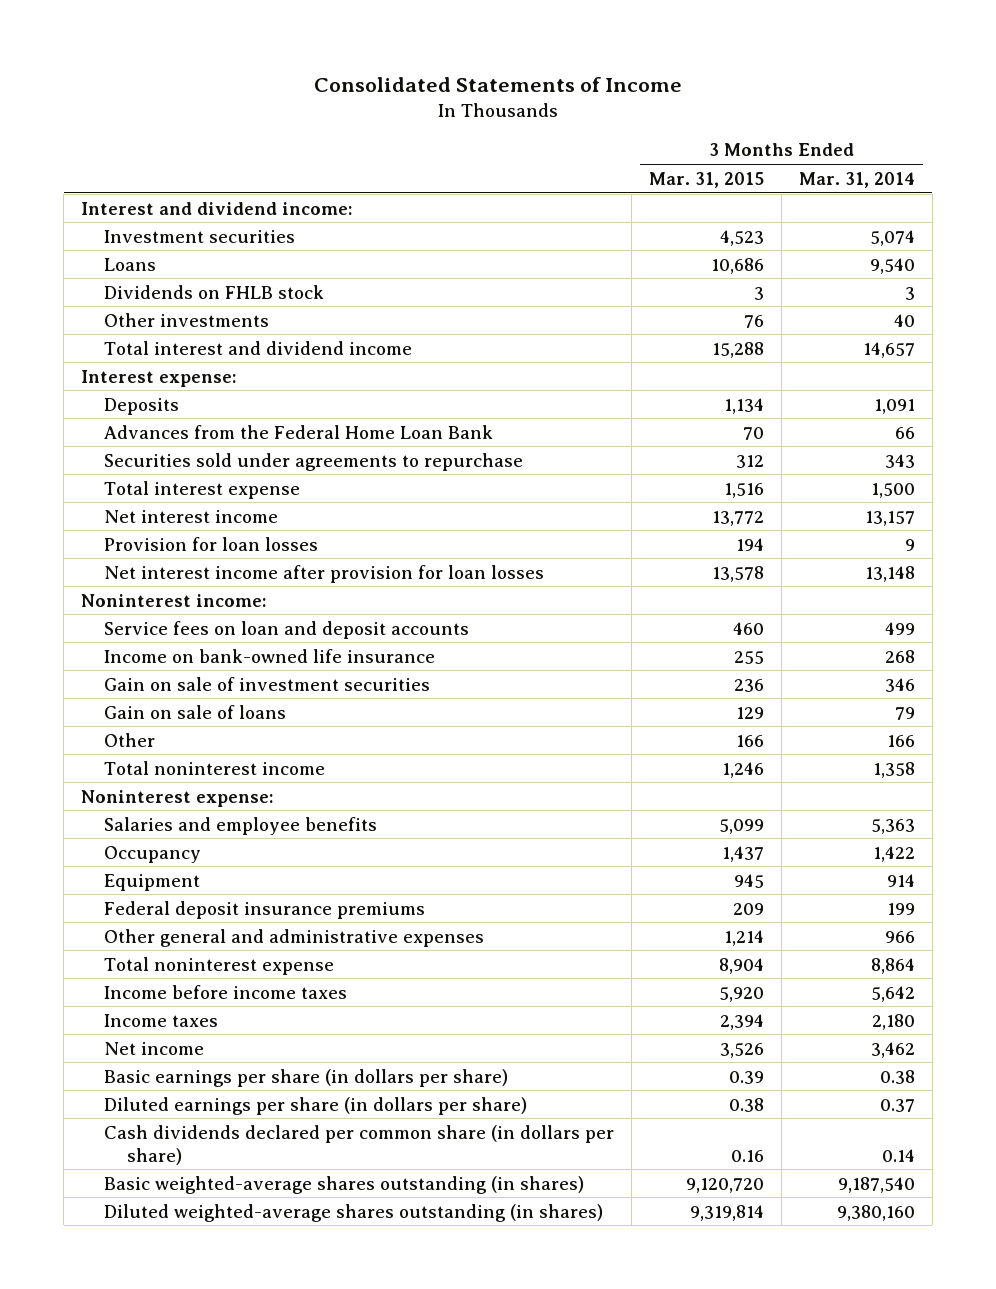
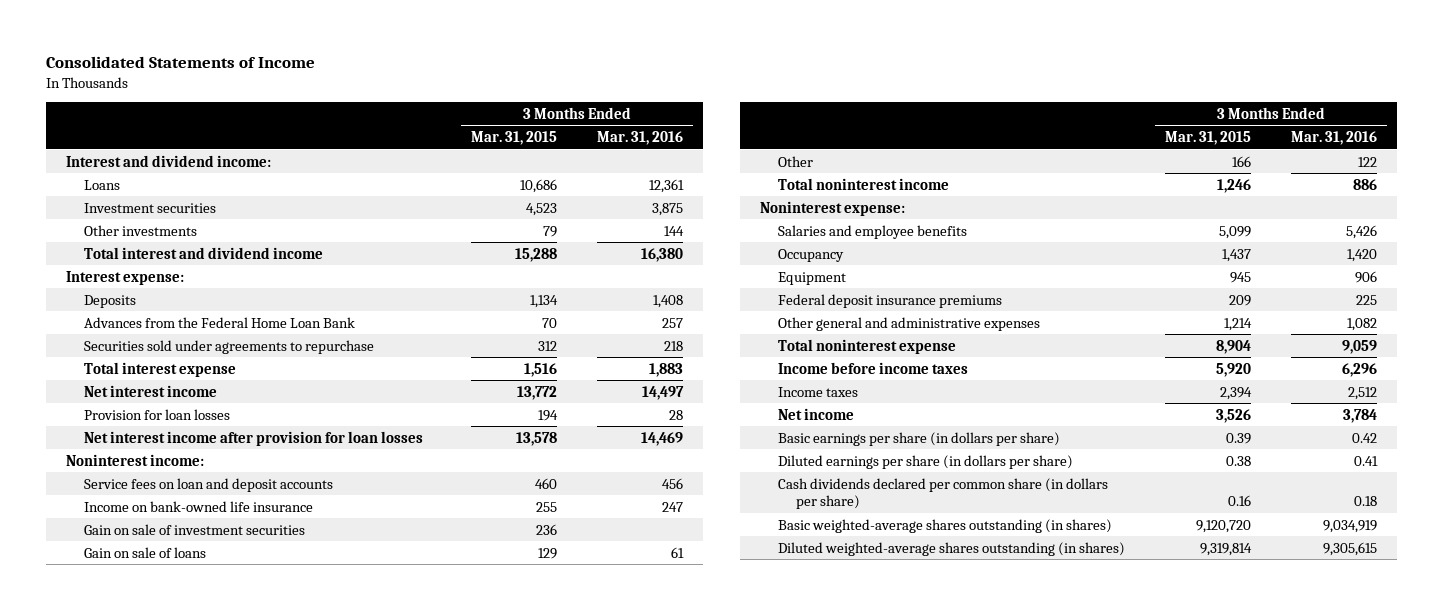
- | 3 Months Ended Mar. 31, 2015 | 3 Months Ended Mar. 31, 2014
+ | 3 Months Ended Mar. 31, 2015 | 3 Months Ended Mar. 31, 2016
- Dividends on FHLB stock | 3 | 3
- Other investments | 76 | 40
moved down: Investment securities | 4,523 | 3,875
+ Other investments | 79 | 144

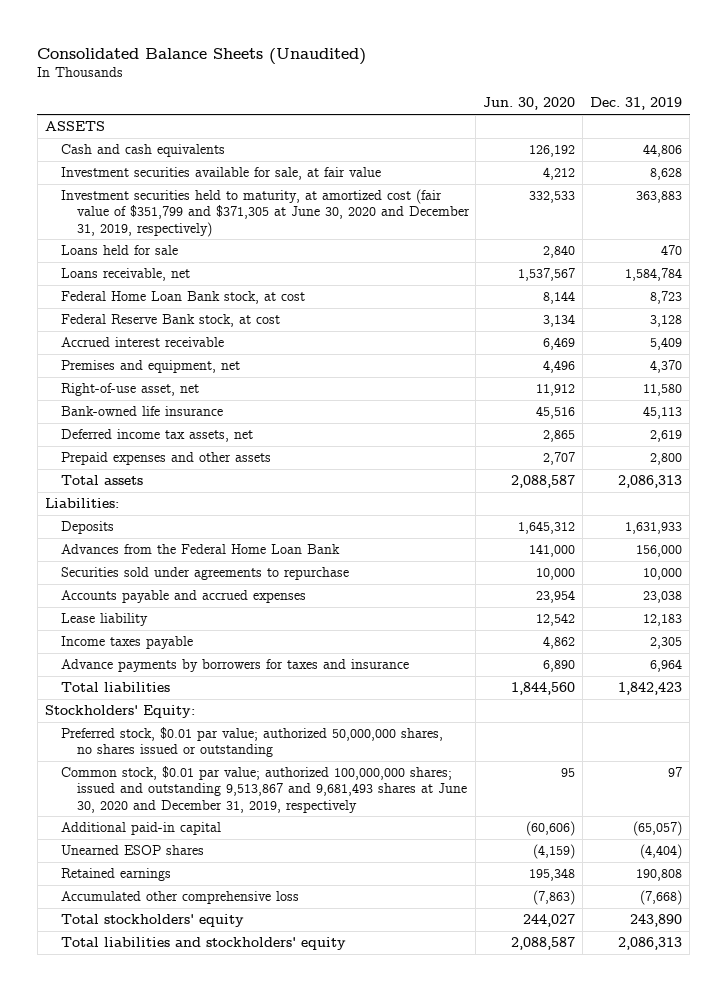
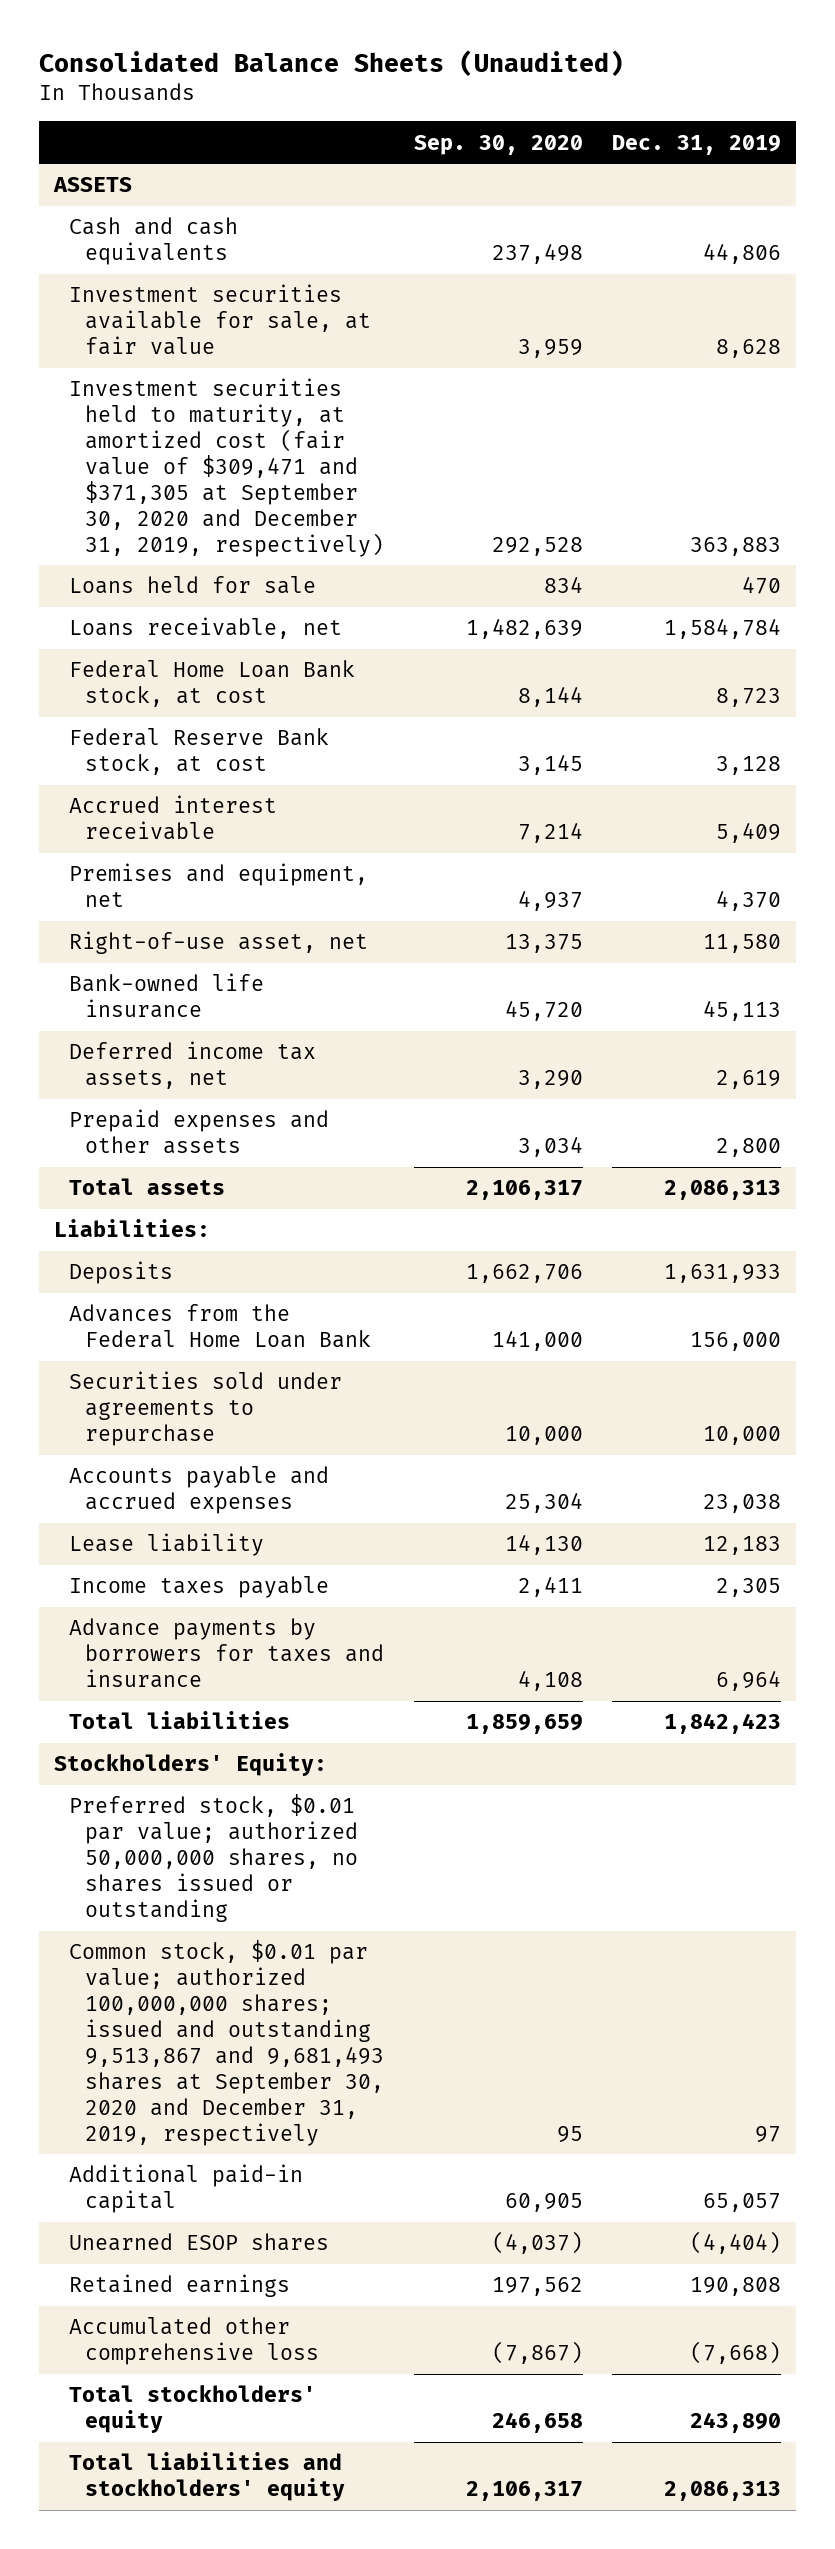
- | Jun. 30, 2020 | Dec. 31, 2019
+ | Sep. 30, 2020 | Dec. 31, 2019
- Investment securities held to maturity, at amortized cost (fair value of $351,799 and $371,305 at June 30, 2020 and December 31, 2019, respectively) | 332,533 | 363,883
+ Investment securities held to maturity, at amortized cost (fair value of $309,471 and $371,305 at September 30, 2020 and December 31, 2019, respectively) | 292,528 | 363,883
- Common stock, $0.01 par value; authorized 100,000,000 shares; issued and outstanding 9,513,867 and 9,681,493 shares at June 30, 2020 and December 31, 2019, respectively | 95 | 97
- Additional paid-in capital | (60,606) | (65,057)
+ Common stock, $0.01 par value; authorized 100,000,000 shares; issued and outstanding 9,513,867 and 9,681,493 shares at September 30, 2020 and December 31, 2019, respectively | 95 | 97
+ Additional paid-in capital | 60,905 | 65,057

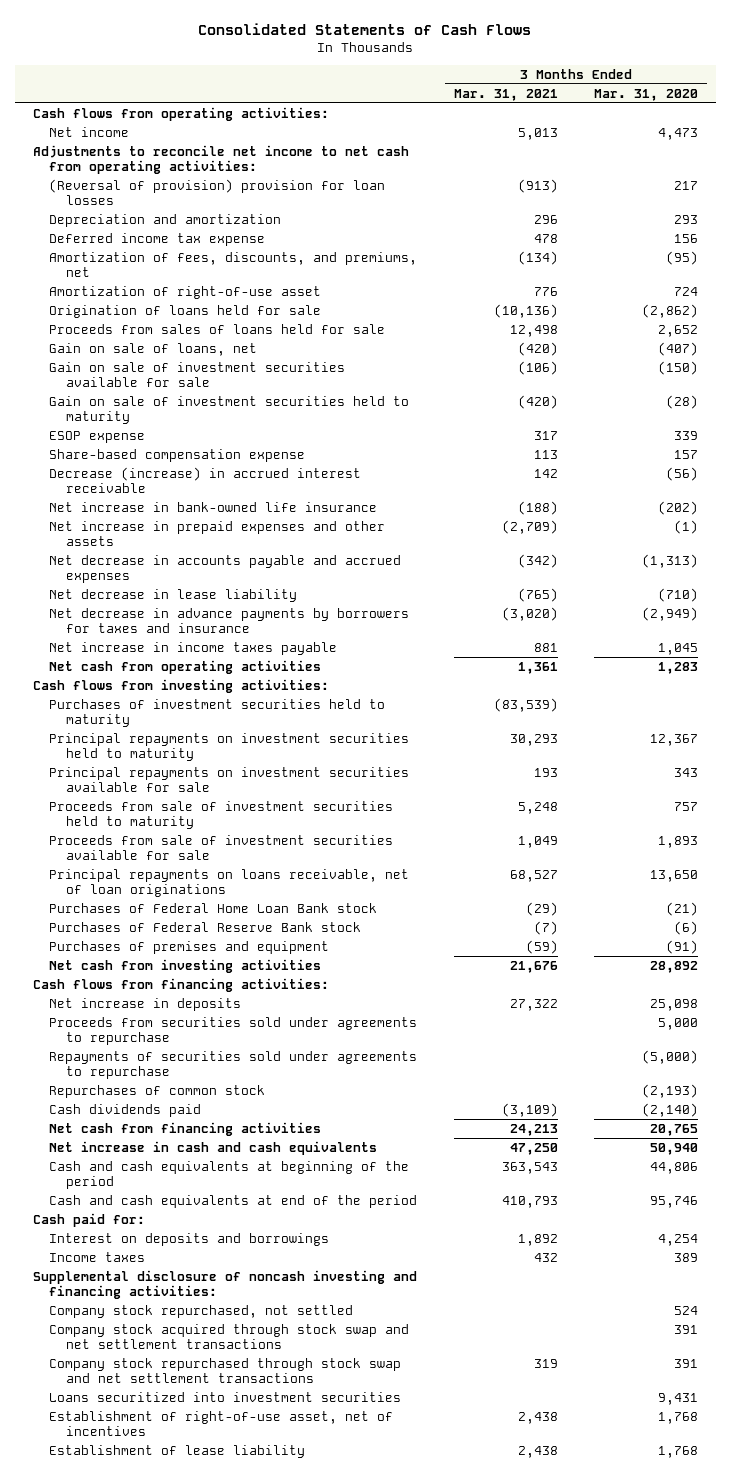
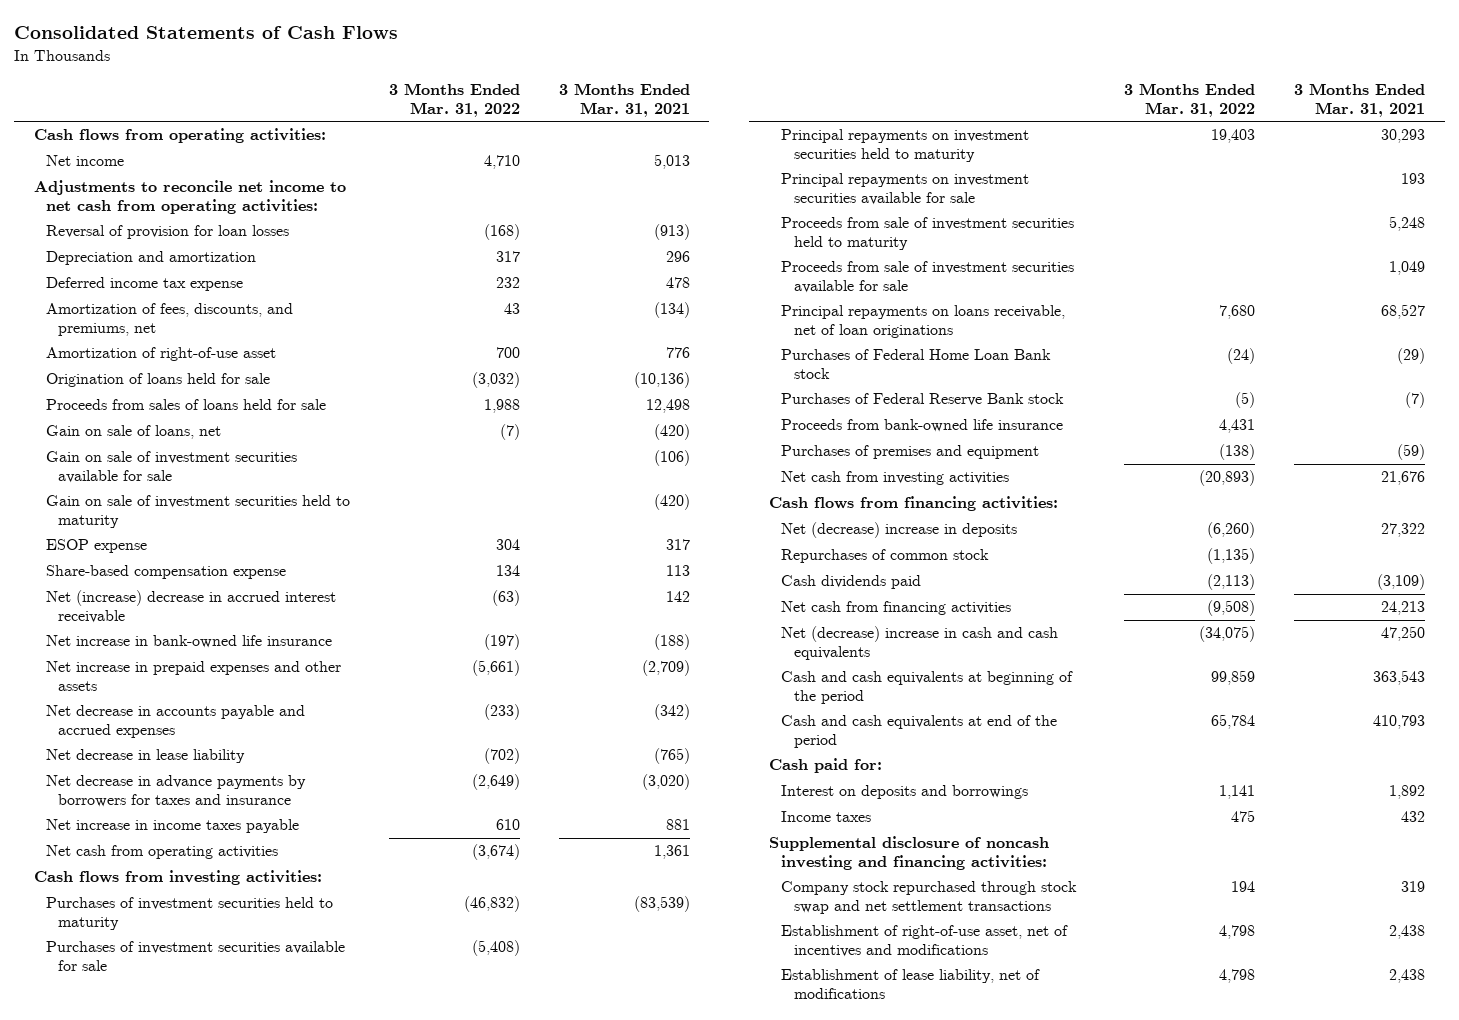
- | 3 Months Ended Mar. 31, 2021 | 3 Months Ended Mar. 31, 2020
+ | 3 Months Ended Mar. 31, 2022 | 3 Months Ended Mar. 31, 2021
- (Reversal of provision) provision for loan losses | (913) | 217
+ Reversal of provision for loan losses | (168) | (913)
- Decrease (increase) in accrued interest receivable | 142 | (56)
+ Net (increase) decrease in accrued interest receivable | (63) | 142
+ Purchases of investment securities available for sale | (5,408) |
+ Proceeds from bank-owned life insurance | 4,431 |
- Net increase in deposits | 27,322 | 25,098
- Proceeds from securities sold under agreements to repurchase | | 5,000
- Repayments of securities sold under agreements to repurchase | | (5,000)
+ Net (decrease) increase in deposits | (6,260) | 27,322
- Net increase in cash and cash equivalents | 47,250 | 50,940
+ Net (decrease) increase in cash and cash equivalents | (34,075) | 47,250
- Company stock repurchased, not settled | | 524
- Company stock acquired through stock swap and net settlement transactions | | 391
- Loans securitized into investment securities | | 9,431
- Establishment of right-of-use asset, net of incentives | 2,438 | 1,768
- Establishment of lease liability | 2,438 | 1,768
+ Establishment of right-of-use asset, net of incentives and modifications | 4,798 | 2,438
+ Establishment of lease liability, net of modifications | 4,798 | 2,438

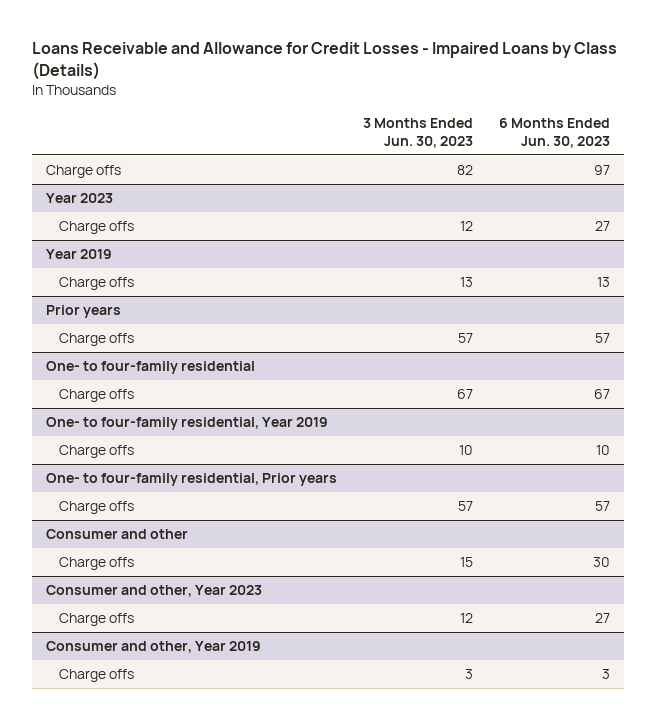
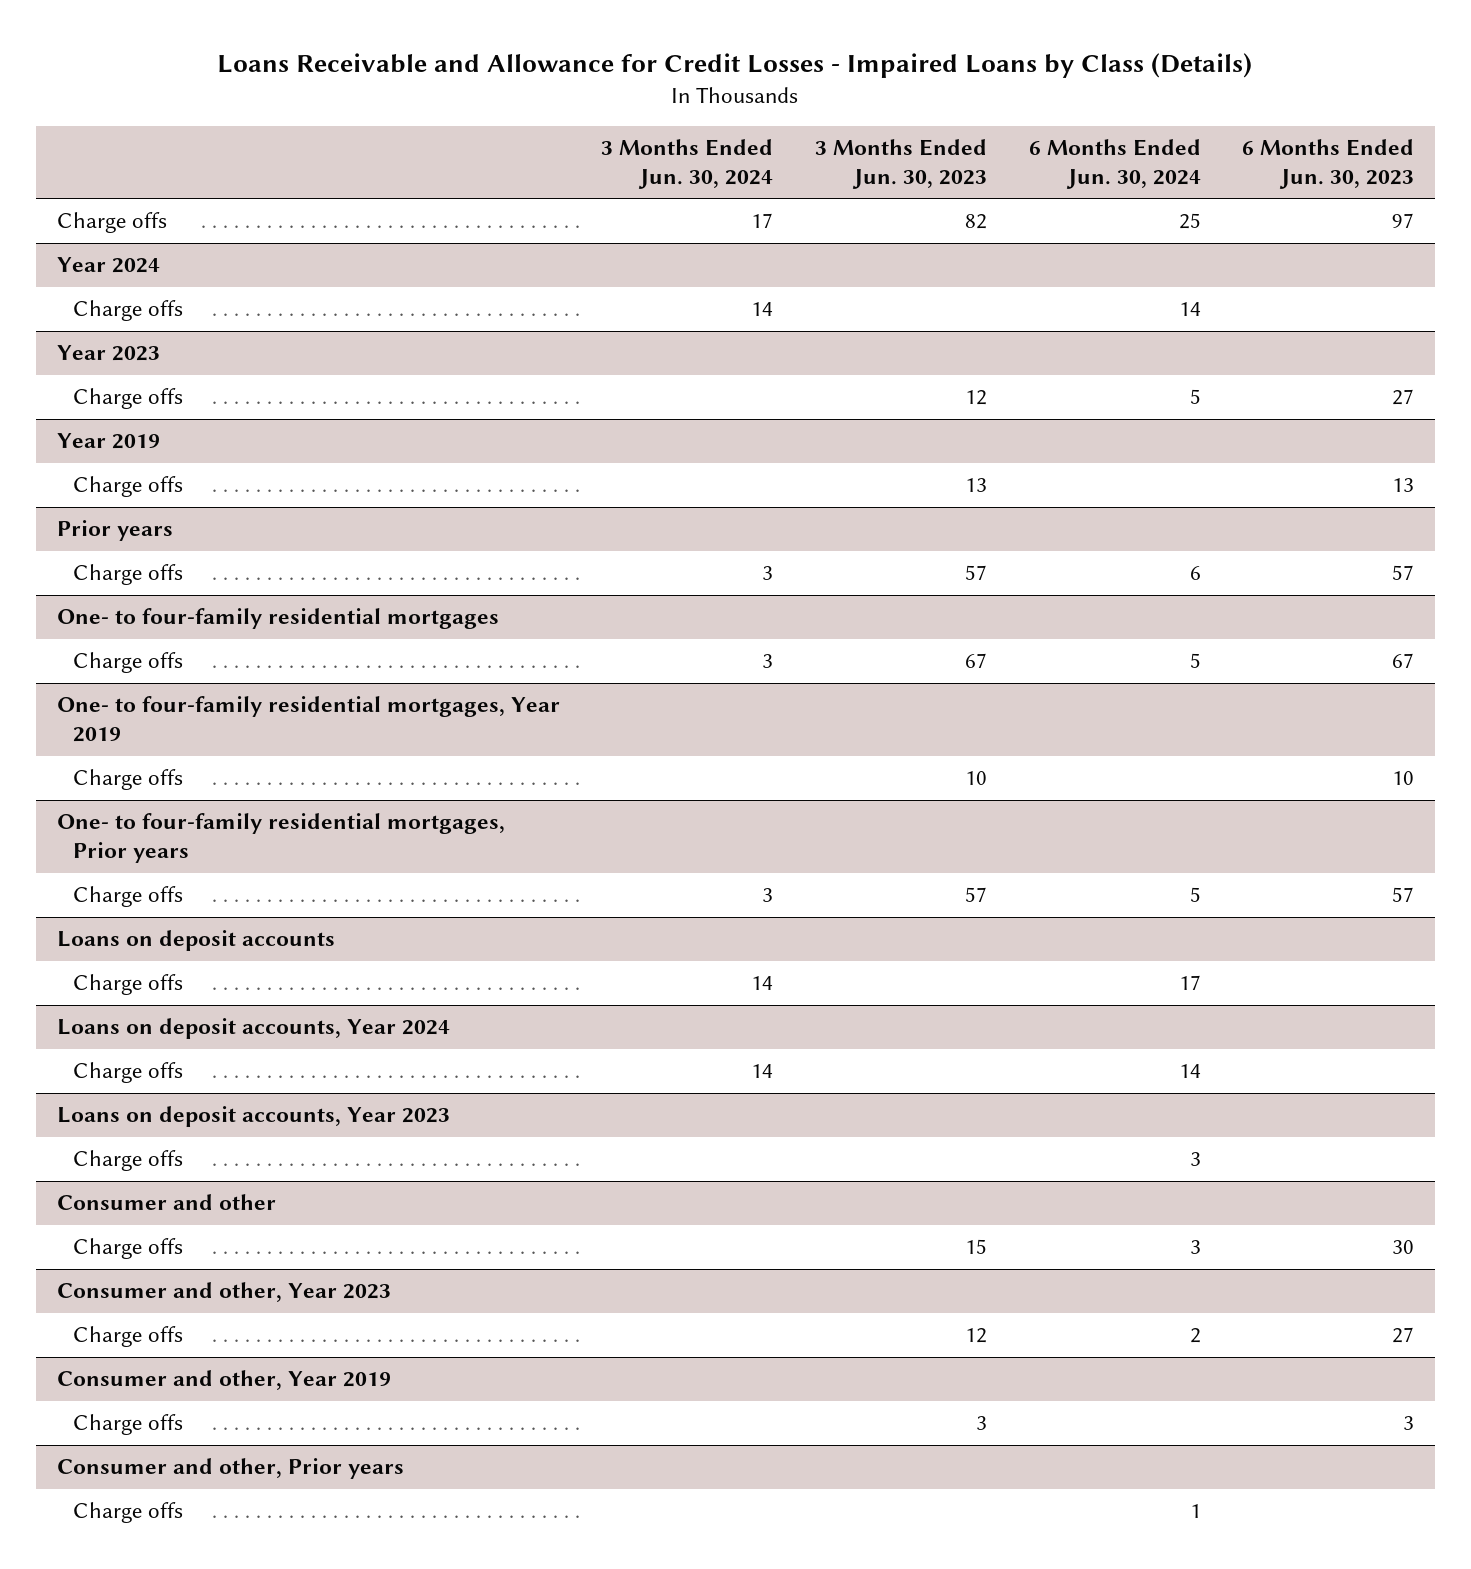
- | 3 Months Ended Jun. 30, 2023 | 6 Months Ended Jun. 30, 2023
+ | 3 Months Ended Jun. 30, 2024 | 3 Months Ended Jun. 30, 2023 | 6 Months Ended Jun. 30, 2024 | 6 Months Ended Jun. 30, 2023
+ Year 2024
+ Charge offs | 14 | | 14 |
- One- to four-family residential
+ One- to four-family residential mortgages
- One- to four-family residential, Year 2019
+ One- to four-family residential mortgages, Year 2019
- One- to four-family residential, Prior years
+ One- to four-family residential mortgages, Prior years
+ Loans on deposit accounts
+ Charge offs | 14 | | 17 |
+ Loans on deposit accounts, Year 2024
+ Charge offs | 14 | | 14 |
+ Loans on deposit accounts, Year 2023
+ Charge offs | | | 3 |
+ Consumer and other, Prior years
+ Charge offs | | | 1 |

